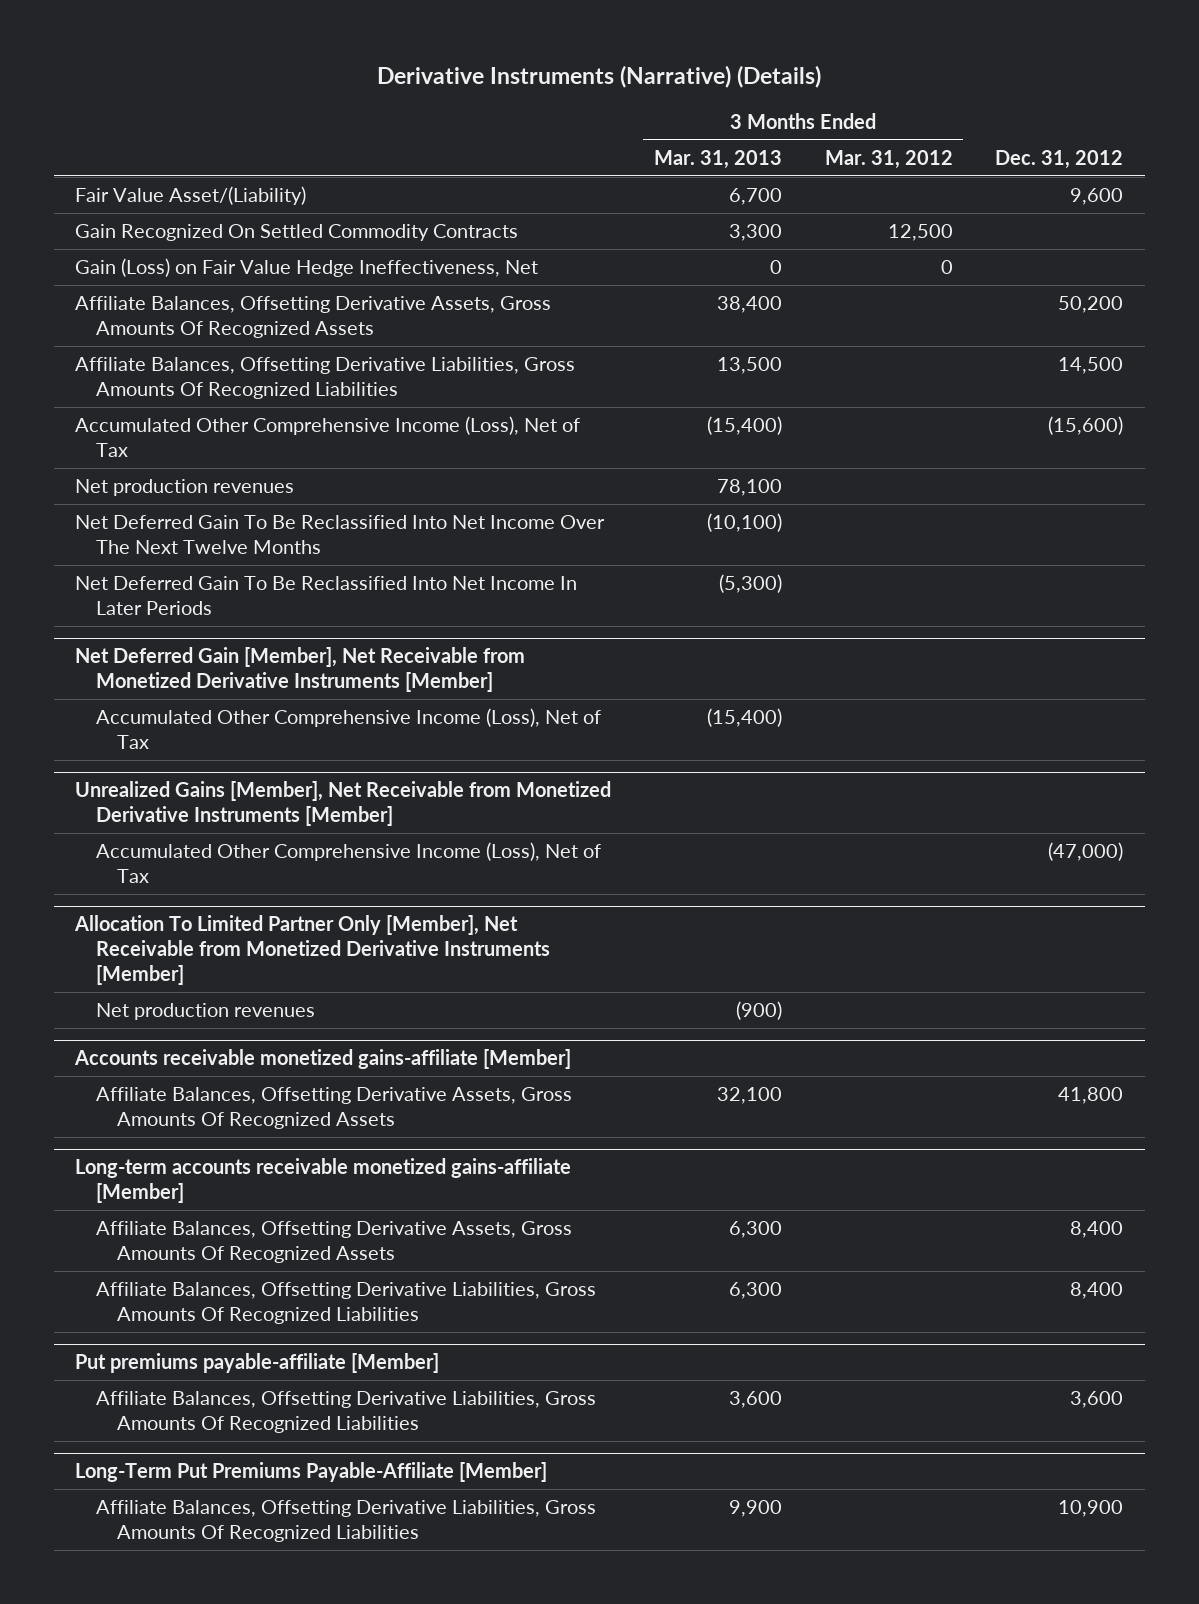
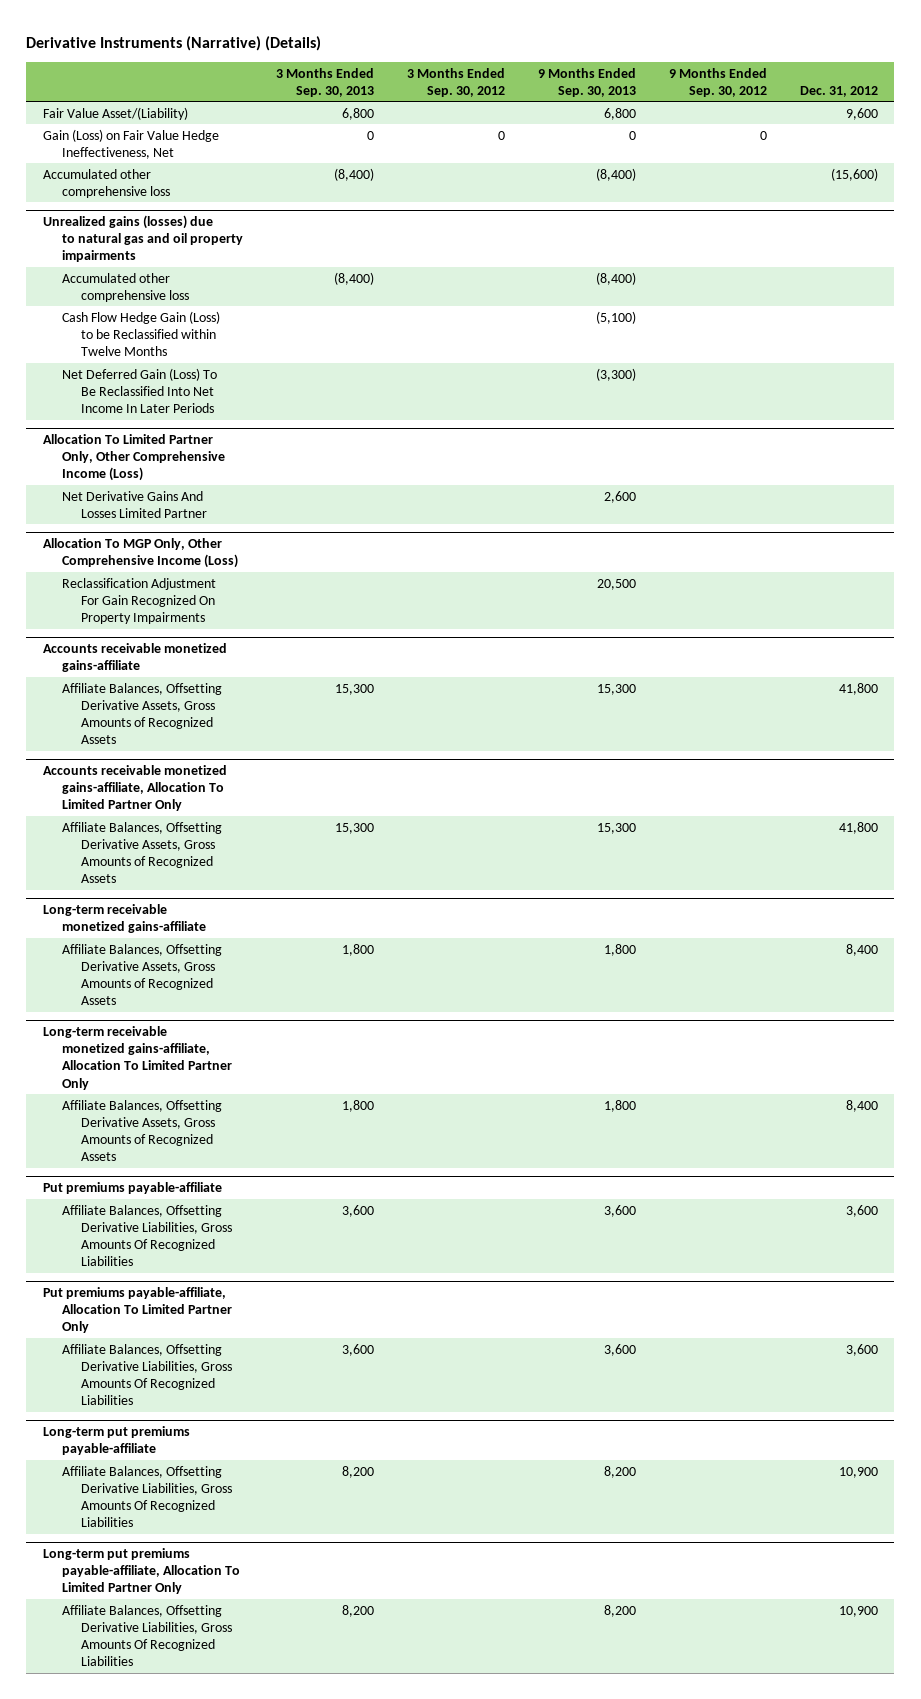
- | 3 Months Ended Mar. 31, 2013 | 3 Months Ended Mar. 31, 2012 | Dec. 31, 2012
+ | 3 Months Ended Sep. 30, 2013 | 3 Months Ended Sep. 30, 2012 | 9 Months Ended Sep. 30, 2013 | 9 Months Ended Sep. 30, 2012 | Dec. 31, 2012
- Gain Recognized On Settled Commodity Contracts | 3,300 | 12,500 |
- Affiliate Balances, Offsetting Derivative Assets, Gross Amounts Of Recognized Assets | 38,400 | | 50,200
- Affiliate Balances, Offsetting Derivative Liabilities, Gross Amounts Of Recognized Liabilities | 13,500 | | 14,500
- Accumulated Other Comprehensive Income (Loss), Net of Tax | (15,400) | | (15,600)
- Net production revenues | 78,100 | |
- Net Deferred Gain To Be Reclassified Into Net Income Over The Next Twelve Months | (10,100) | |
- Net Deferred Gain To Be Reclassified Into Net Income In Later Periods | (5,300) | |
- Net Deferred Gain [Member], Net Receivable from Monetized Derivative Instruments [Member]
- Accumulated Other Comprehensive Income (Loss), Net of Tax | (15,400) | |
- Unrealized Gains [Member], Net Receivable from Monetized Derivative Instruments [Member]
- Accumulated Other Comprehensive Income (Loss), Net of Tax | | | (47,000)
- Allocation To Limited Partner Only [Member], Net Receivable from Monetized Derivative Instruments [Member]
- Net production revenues | (900) | |
- Accounts receivable monetized gains-affiliate [Member]
- Affiliate Balances, Offsetting Derivative Assets, Gross Amounts Of Recognized Assets | 32,100 | | 41,800
- Long-term accounts receivable monetized gains-affiliate [Member]
- Affiliate Balances, Offsetting Derivative Assets, Gross Amounts Of Recognized Assets | 6,300 | | 8,400
- Affiliate Balances, Offsetting Derivative Liabilities, Gross Amounts Of Recognized Liabilities | 6,300 | | 8,400
- Put premiums payable-affiliate [Member]
+ Accumulated other comprehensive loss | (8,400) | | (8,400) | | (15,600)
+ Unrealized gains (losses) due to natural gas and oil property impairments
+ Accumulated other comprehensive loss | (8,400) | | (8,400) | |
+ Cash Flow Hedge Gain (Loss) to be Reclassified within Twelve Months | | | (5,100) | |
+ Net Deferred Gain (Loss) To Be Reclassified Into Net Income In Later Periods | | | (3,300) | |
+ Allocation To Limited Partner Only, Other Comprehensive Income (Loss)
+ Net Derivative Gains And Losses Limited Partner | | | 2,600 | |
+ Allocation To MGP Only, Other Comprehensive Income (Loss)
+ Reclassification Adjustment For Gain Recognized On Property Impairments | | | 20,500 | |
+ Accounts receivable monetized gains-affiliate
+ Affiliate Balances, Offsetting Derivative Assets, Gross Amounts of Recognized Assets | 15,300 | | 15,300 | | 41,800
+ Accounts receivable monetized gains-affiliate, Allocation To Limited Partner Only
+ Affiliate Balances, Offsetting Derivative Assets, Gross Amounts of Recognized Assets | 15,300 | | 15,300 | | 41,800
+ Long-term receivable monetized gains-affiliate
+ Affiliate Balances, Offsetting Derivative Assets, Gross Amounts of Recognized Assets | 1,800 | | 1,800 | | 8,400
+ Long-term receivable monetized gains-affiliate, Allocation To Limited Partner Only
+ Affiliate Balances, Offsetting Derivative Assets, Gross Amounts of Recognized Assets | 1,800 | | 1,800 | | 8,400
+ Put premiums payable-affiliate
- Long-Term Put Premiums Payable-Affiliate [Member]
+ Put premiums payable-affiliate, Allocation To Limited Partner Only
+ Affiliate Balances, Offsetting Derivative Liabilities, Gross Amounts Of Recognized Liabilities | 3,600 | | 3,600 | | 3,600
+ Long-term put premiums payable-affiliate
+ Long-term put premiums payable-affiliate, Allocation To Limited Partner Only
+ Affiliate Balances, Offsetting Derivative Liabilities, Gross Amounts Of Recognized Liabilities | 8,200 | | 8,200 | | 10,900

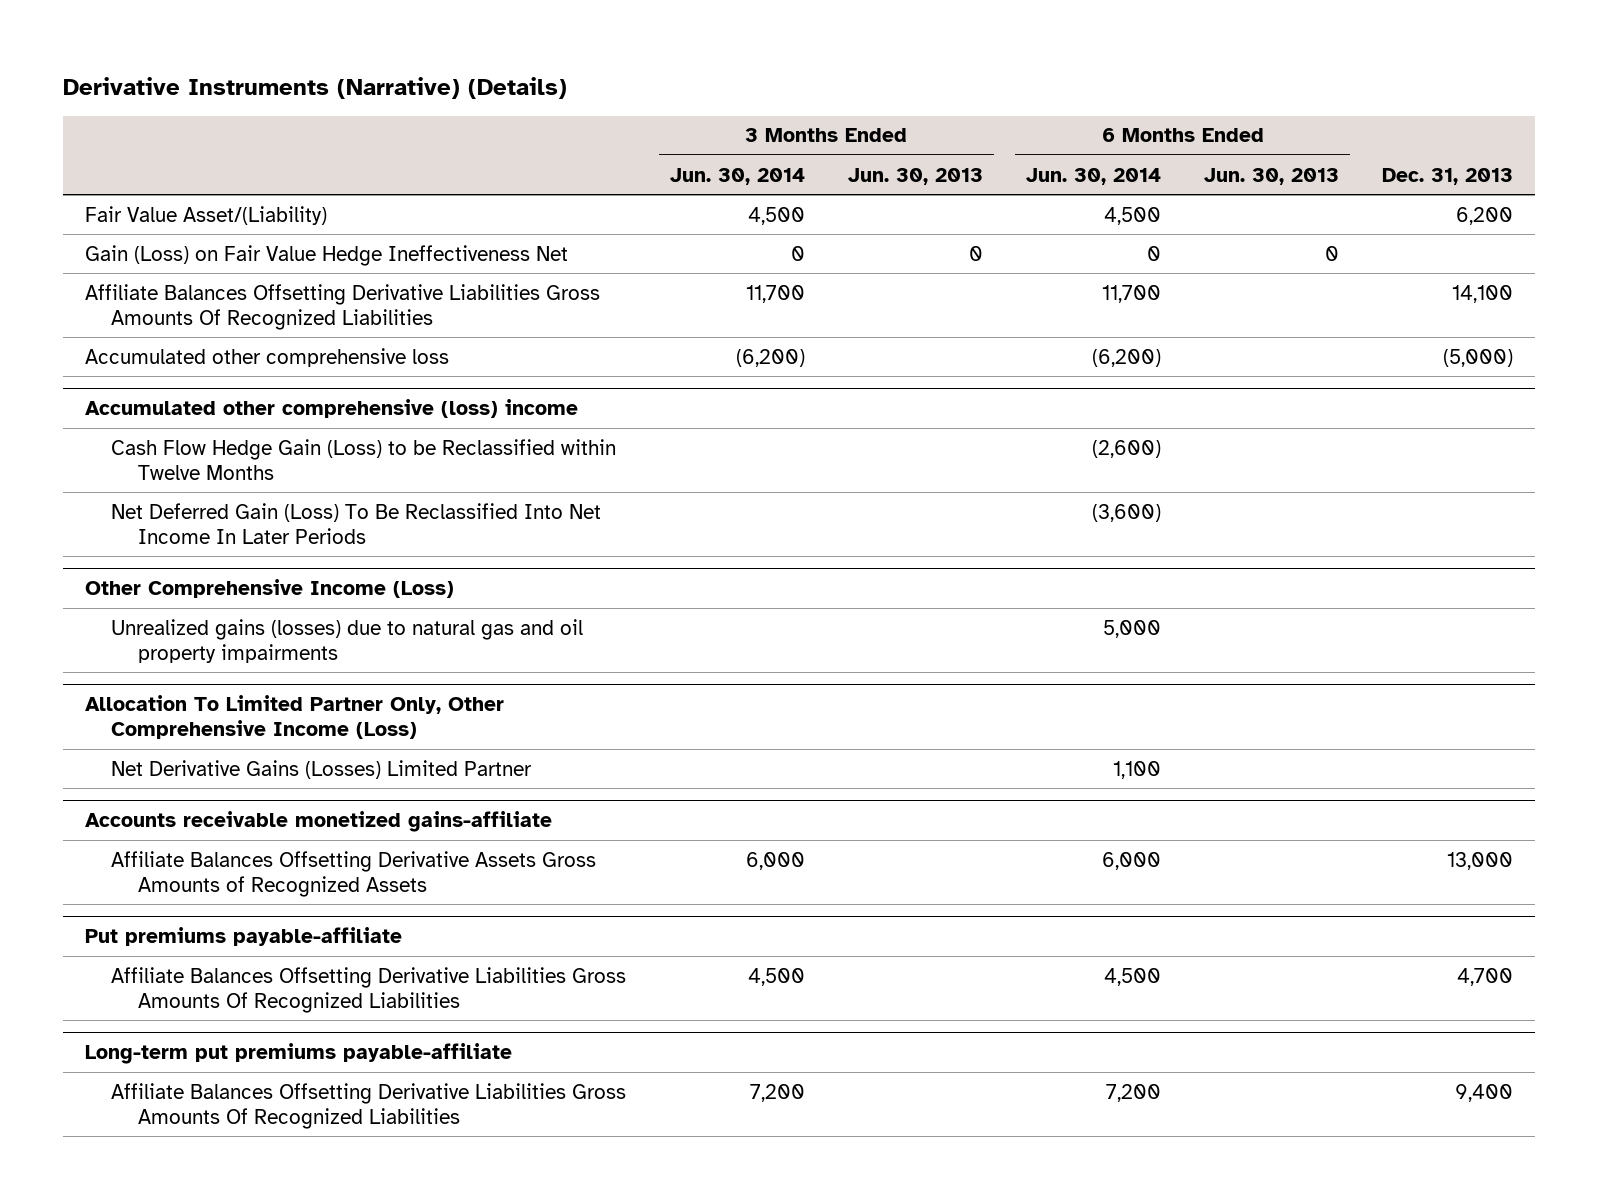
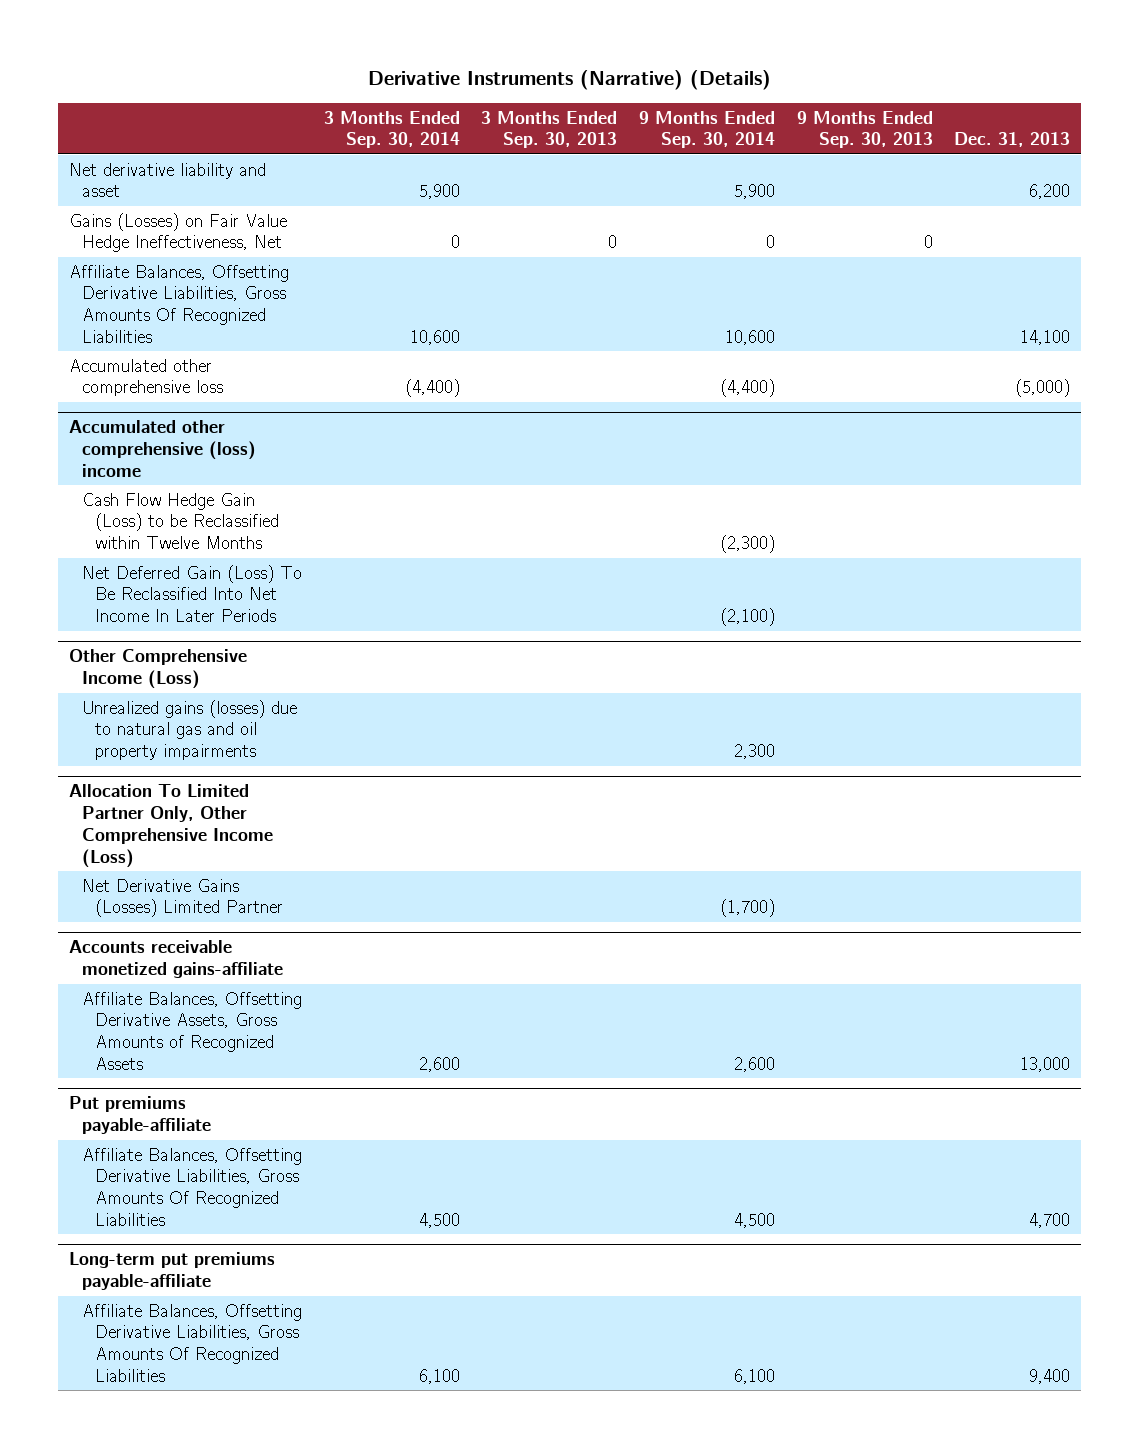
- | 3 Months Ended Jun. 30, 2014 | 3 Months Ended Jun. 30, 2013 | 6 Months Ended Jun. 30, 2014 | 6 Months Ended Jun. 30, 2013 | Dec. 31, 2013
+ | 3 Months Ended Sep. 30, 2014 | 3 Months Ended Sep. 30, 2013 | 9 Months Ended Sep. 30, 2014 | 9 Months Ended Sep. 30, 2013 | Dec. 31, 2013
- Fair Value Asset/(Liability) | 4,500 | | 4,500 | | 6,200
- Gain (Loss) on Fair Value Hedge Ineffectiveness Net | 0 | 0 | 0 | 0 |
- Affiliate Balances Offsetting Derivative Liabilities Gross Amounts Of Recognized Liabilities | 11,700 | | 11,700 | | 14,100
+ Net derivative liability and asset | 5,900 | | 5,900 | | 6,200
+ Gains (Losses) on Fair Value Hedge Ineffectiveness, Net | 0 | 0 | 0 | 0 |
+ Affiliate Balances, Offsetting Derivative Liabilities, Gross Amounts Of Recognized Liabilities | 10,600 | | 10,600 | | 14,100
@ Accounts receivable monetized gains-affiliate
- Affiliate Balances Offsetting Derivative Assets Gross Amounts of Recognized Assets | 6,000 | | 6,000 | | 13,000
+ Affiliate Balances, Offsetting Derivative Assets, Gross Amounts of Recognized Assets | 2,600 | | 2,600 | | 13,000
@ Put premiums payable-affiliate
- Affiliate Balances Offsetting Derivative Liabilities Gross Amounts Of Recognized Liabilities | 4,500 | | 4,500 | | 4,700
+ Affiliate Balances, Offsetting Derivative Liabilities, Gross Amounts Of Recognized Liabilities | 4,500 | | 4,500 | | 4,700
@ Long-term put premiums payable-affiliate
- Affiliate Balances Offsetting Derivative Liabilities Gross Amounts Of Recognized Liabilities | 7,200 | | 7,200 | | 9,400
+ Affiliate Balances, Offsetting Derivative Liabilities, Gross Amounts Of Recognized Liabilities | 6,100 | | 6,100 | | 9,400

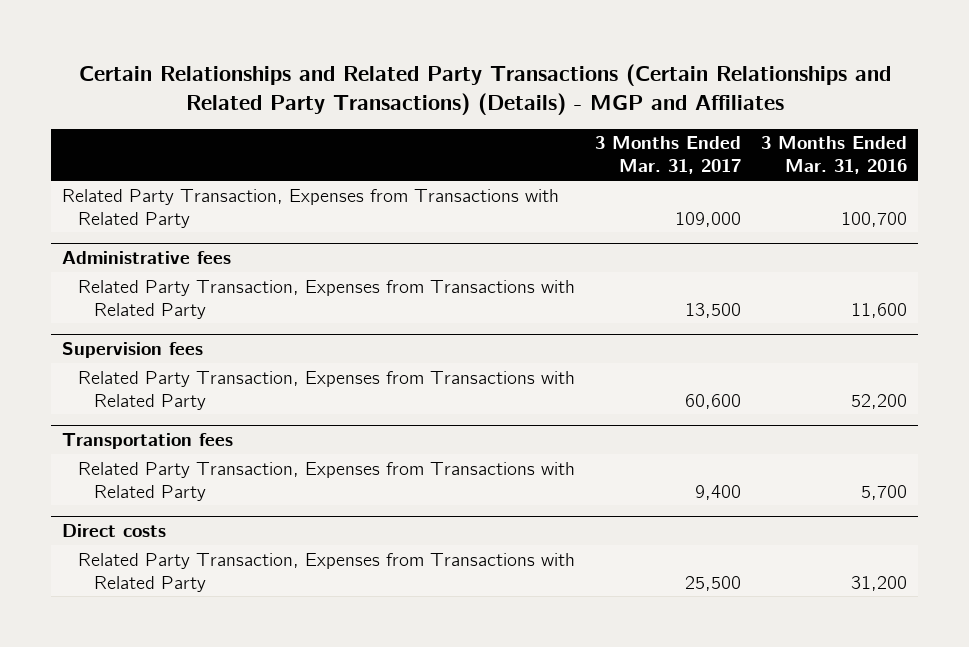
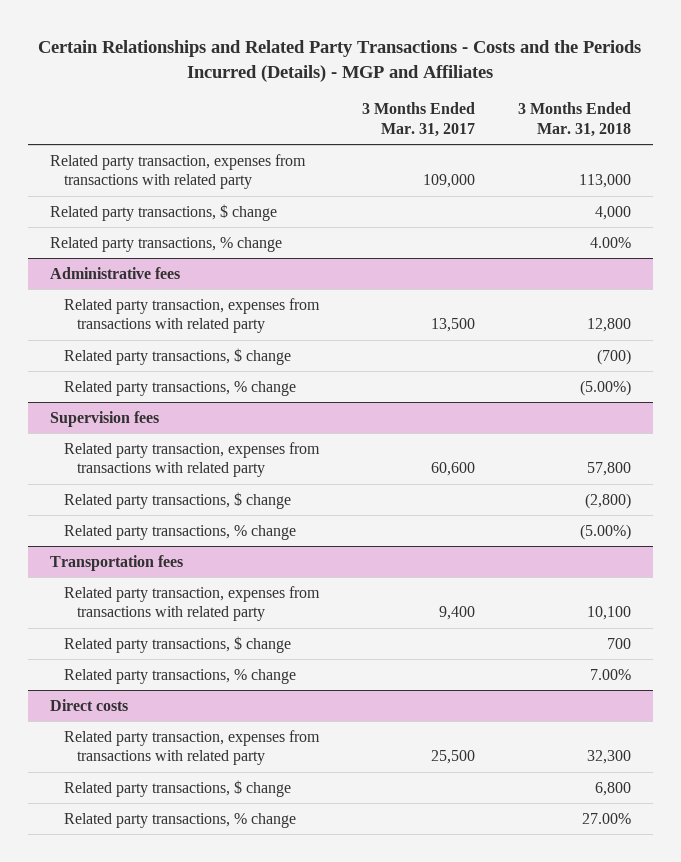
- Certain Relationships and Related Party Transactions (Certain Relationships and Related Party Transactions) (Details) - MGP and Affiliates
+ Certain Relationships and Related Party Transactions - Costs and the Periods Incurred (Details) - MGP and Affiliates
- | 3 Months Ended Mar. 31, 2017 | 3 Months Ended Mar. 31, 2016
+ | 3 Months Ended Mar. 31, 2017 | 3 Months Ended Mar. 31, 2018
- Related Party Transaction, Expenses from Transactions with Related Party | 109,000 | 100,700
+ Related party transaction, expenses from transactions with related party | 109,000 | 113,000
+ Related party transactions, $ change | | 4,000
+ Related party transactions, % change | | 4.00%
@ Administrative fees
- Related Party Transaction, Expenses from Transactions with Related Party | 13,500 | 11,600
+ Related party transaction, expenses from transactions with related party | 13,500 | 12,800
+ Related party transactions, $ change | | (700)
+ Related party transactions, % change | | (5.00%)
@ Supervision fees
- Related Party Transaction, Expenses from Transactions with Related Party | 60,600 | 52,200
+ Related party transaction, expenses from transactions with related party | 60,600 | 57,800
+ Related party transactions, $ change | | (2,800)
+ Related party transactions, % change | | (5.00%)
@ Transportation fees
- Related Party Transaction, Expenses from Transactions with Related Party | 9,400 | 5,700
+ Related party transaction, expenses from transactions with related party | 9,400 | 10,100
+ Related party transactions, $ change | | 700
+ Related party transactions, % change | | 7.00%
@ Direct costs
- Related Party Transaction, Expenses from Transactions with Related Party | 25,500 | 31,200
+ Related party transaction, expenses from transactions with related party | 25,500 | 32,300
+ Related party transactions, $ change | | 6,800
+ Related party transactions, % change | | 27.00%

